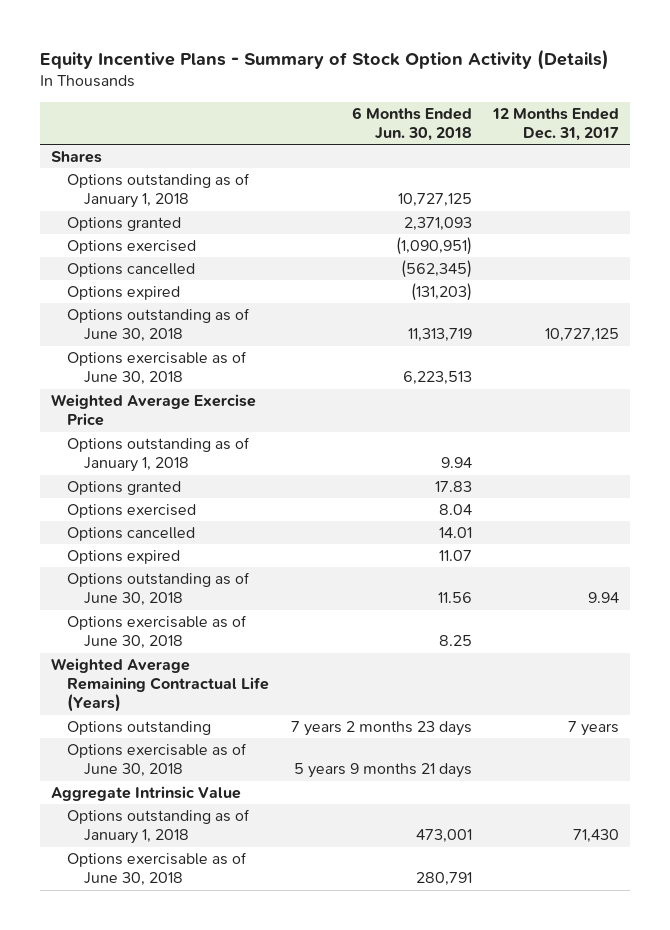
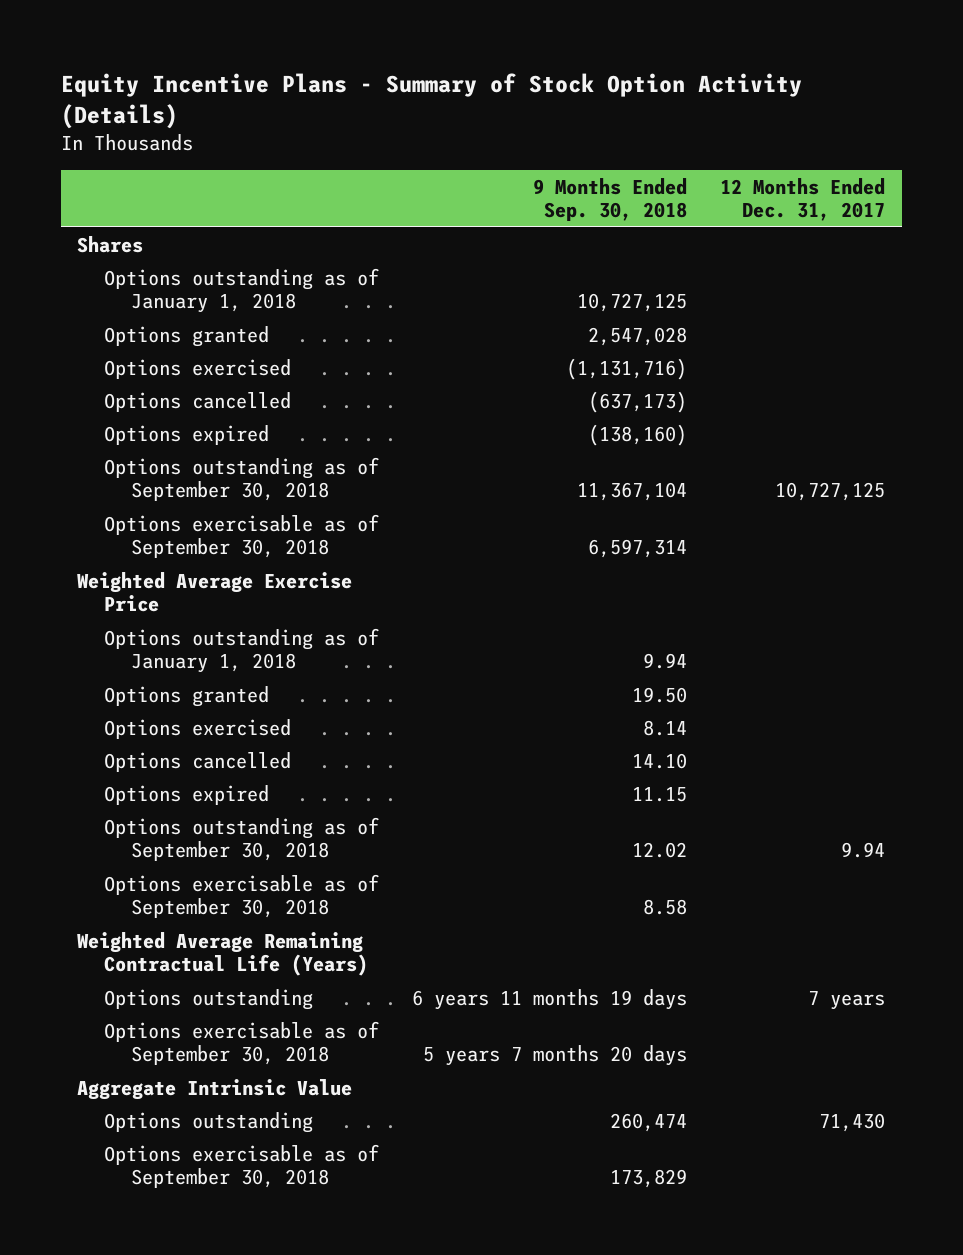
- | 6 Months Ended Jun. 30, 2018 | 12 Months Ended Dec. 31, 2017
+ | 9 Months Ended Sep. 30, 2018 | 12 Months Ended Dec. 31, 2017
- Options outstanding as of June 30, 2018 | 11,313,719 | 10,727,125
- Options exercisable as of June 30, 2018 | 6,223,513 |
+ Options outstanding as of September 30, 2018 | 11,367,104 | 10,727,125
+ Options exercisable as of September 30, 2018 | 6,597,314 |
- Options outstanding as of June 30, 2018 | 11.56 | 9.94
- Options exercisable as of June 30, 2018 | 8.25 |
+ Options outstanding as of September 30, 2018 | 12.02 | 9.94
+ Options exercisable as of September 30, 2018 | 8.58 |
- Options exercisable as of June 30, 2018 | 5 years 9 months 21 days |
+ Options exercisable as of September 30, 2018 | 5 years 7 months 20 days |
- Options outstanding as of January 1, 2018 | 473,001 | 71,430
- Options exercisable as of June 30, 2018 | 280,791 |
+ Options outstanding | 260,474 | 71,430
+ Options exercisable as of September 30, 2018 | 173,829 |

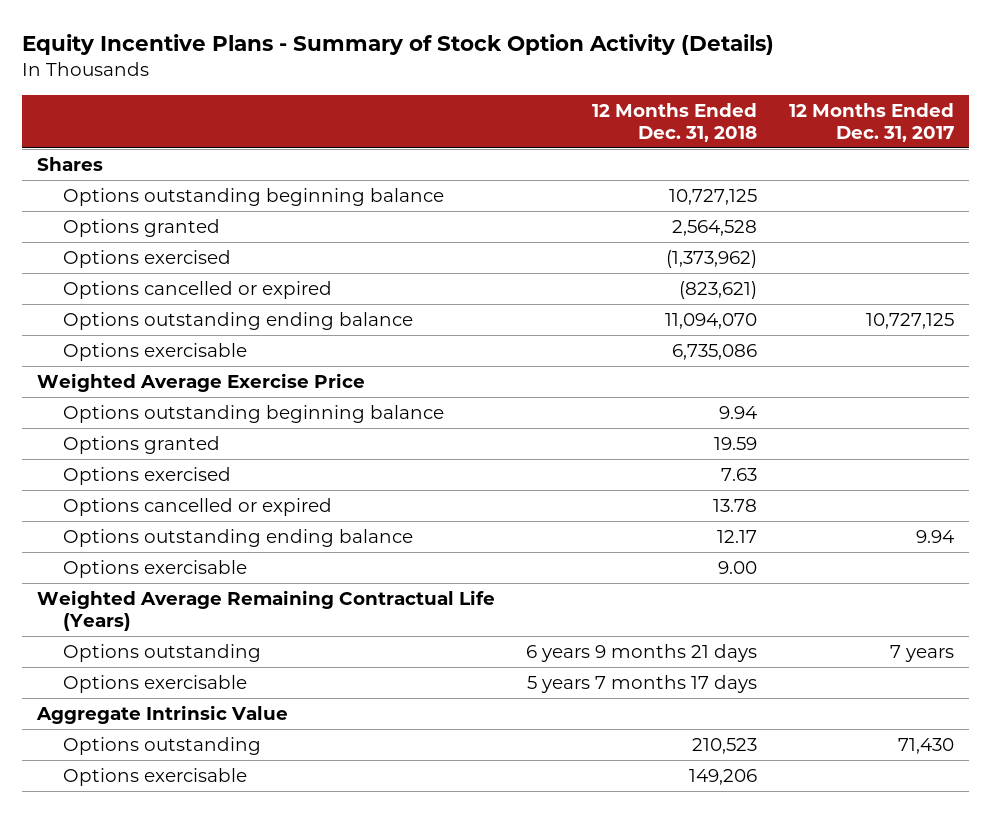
- | 9 Months Ended Sep. 30, 2018 | 12 Months Ended Dec. 31, 2017
+ | 12 Months Ended Dec. 31, 2018 | 12 Months Ended Dec. 31, 2017
- Options outstanding as of January 1, 2018 | 10,727,125 |
+ Options outstanding beginning balance | 10,727,125 |
- Options cancelled | (637,173) |
- Options expired | (138,160) |
- Options outstanding as of September 30, 2018 | 11,367,104 | 10,727,125
- Options exercisable as of September 30, 2018 | 6,597,314 |
+ Options cancelled or expired | (823,621) |
+ Options outstanding ending balance | 11,094,070 | 10,727,125
+ Options exercisable | 6,735,086 |
- Options outstanding as of January 1, 2018 | 9.94 |
+ Options outstanding beginning balance | 9.94 |
- Options cancelled | 14.10 |
- Options expired | 11.15 |
- Options outstanding as of September 30, 2018 | 12.02 | 9.94
- Options exercisable as of September 30, 2018 | 8.58 |
+ Options cancelled or expired | 13.78 |
+ Options outstanding ending balance | 12.17 | 9.94
+ Options exercisable | 9.00 |
- Options exercisable as of September 30, 2018 | 5 years 7 months 20 days |
+ Options exercisable | 5 years 7 months 17 days |
- Options exercisable as of September 30, 2018 | 173,829 |
+ Options exercisable | 149,206 |

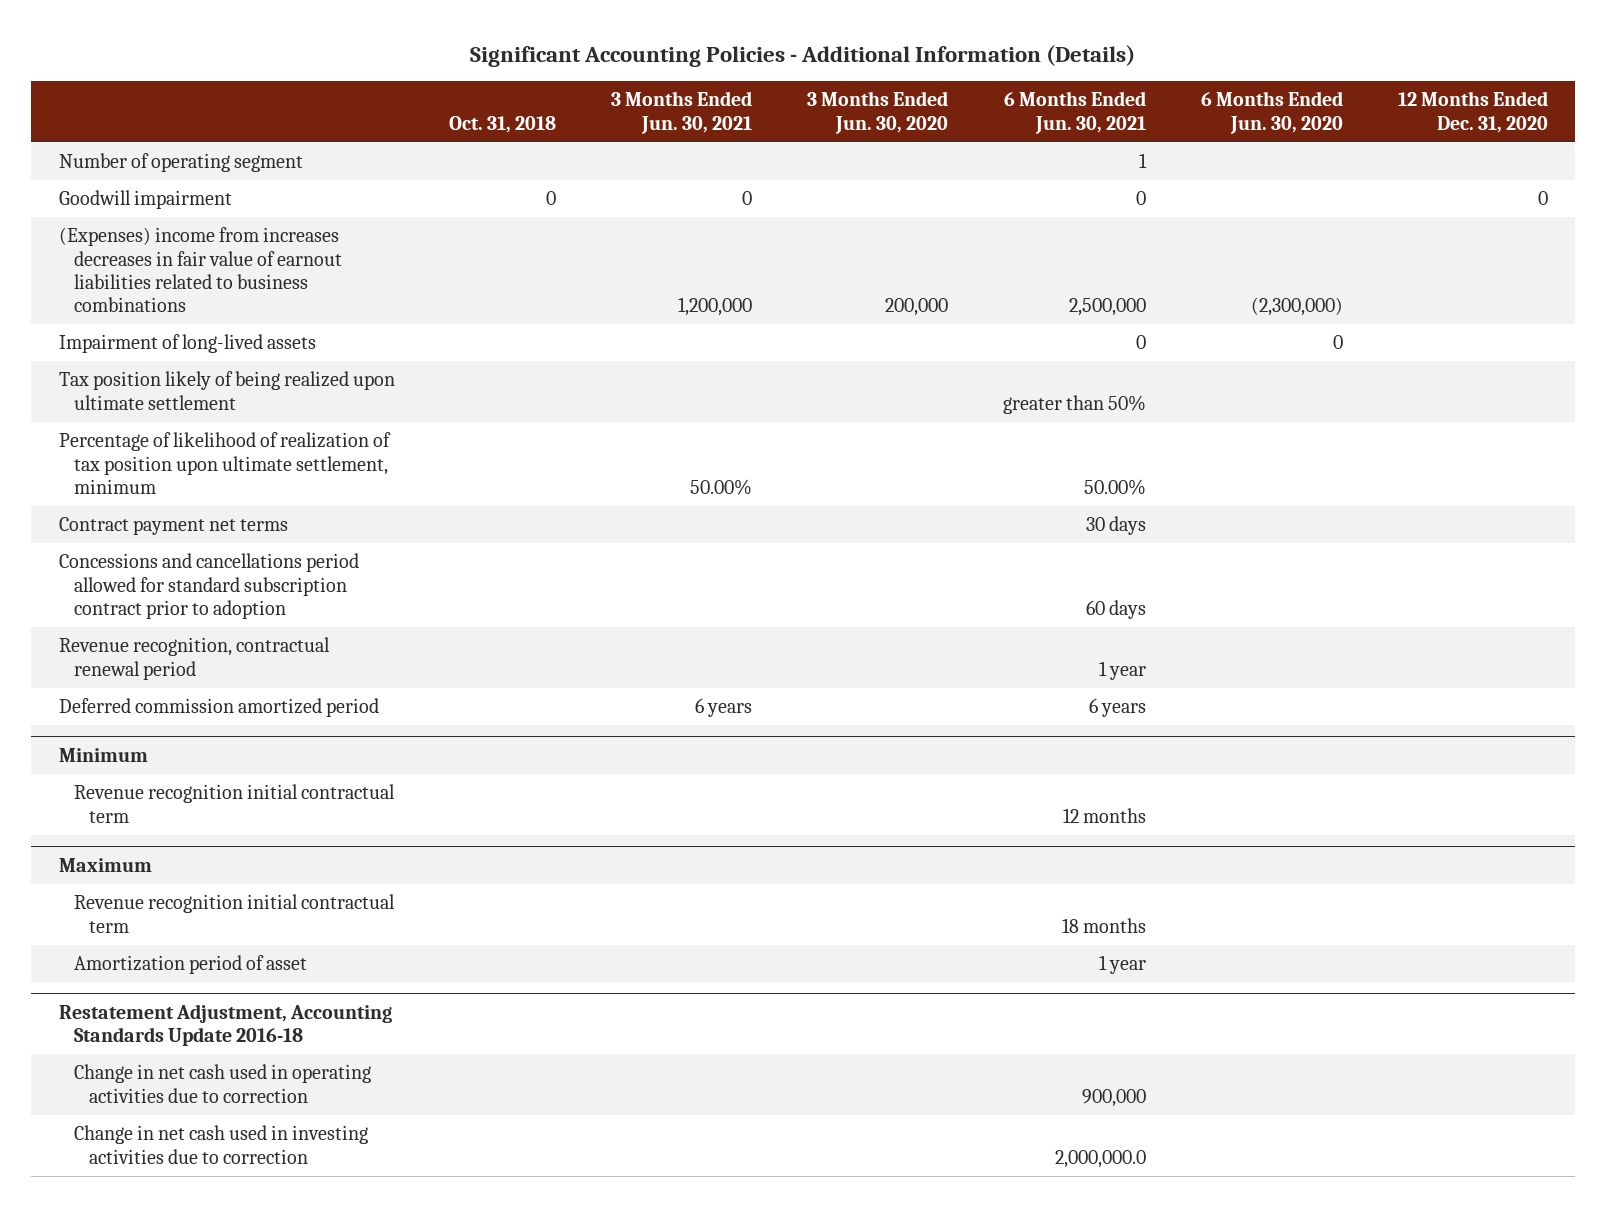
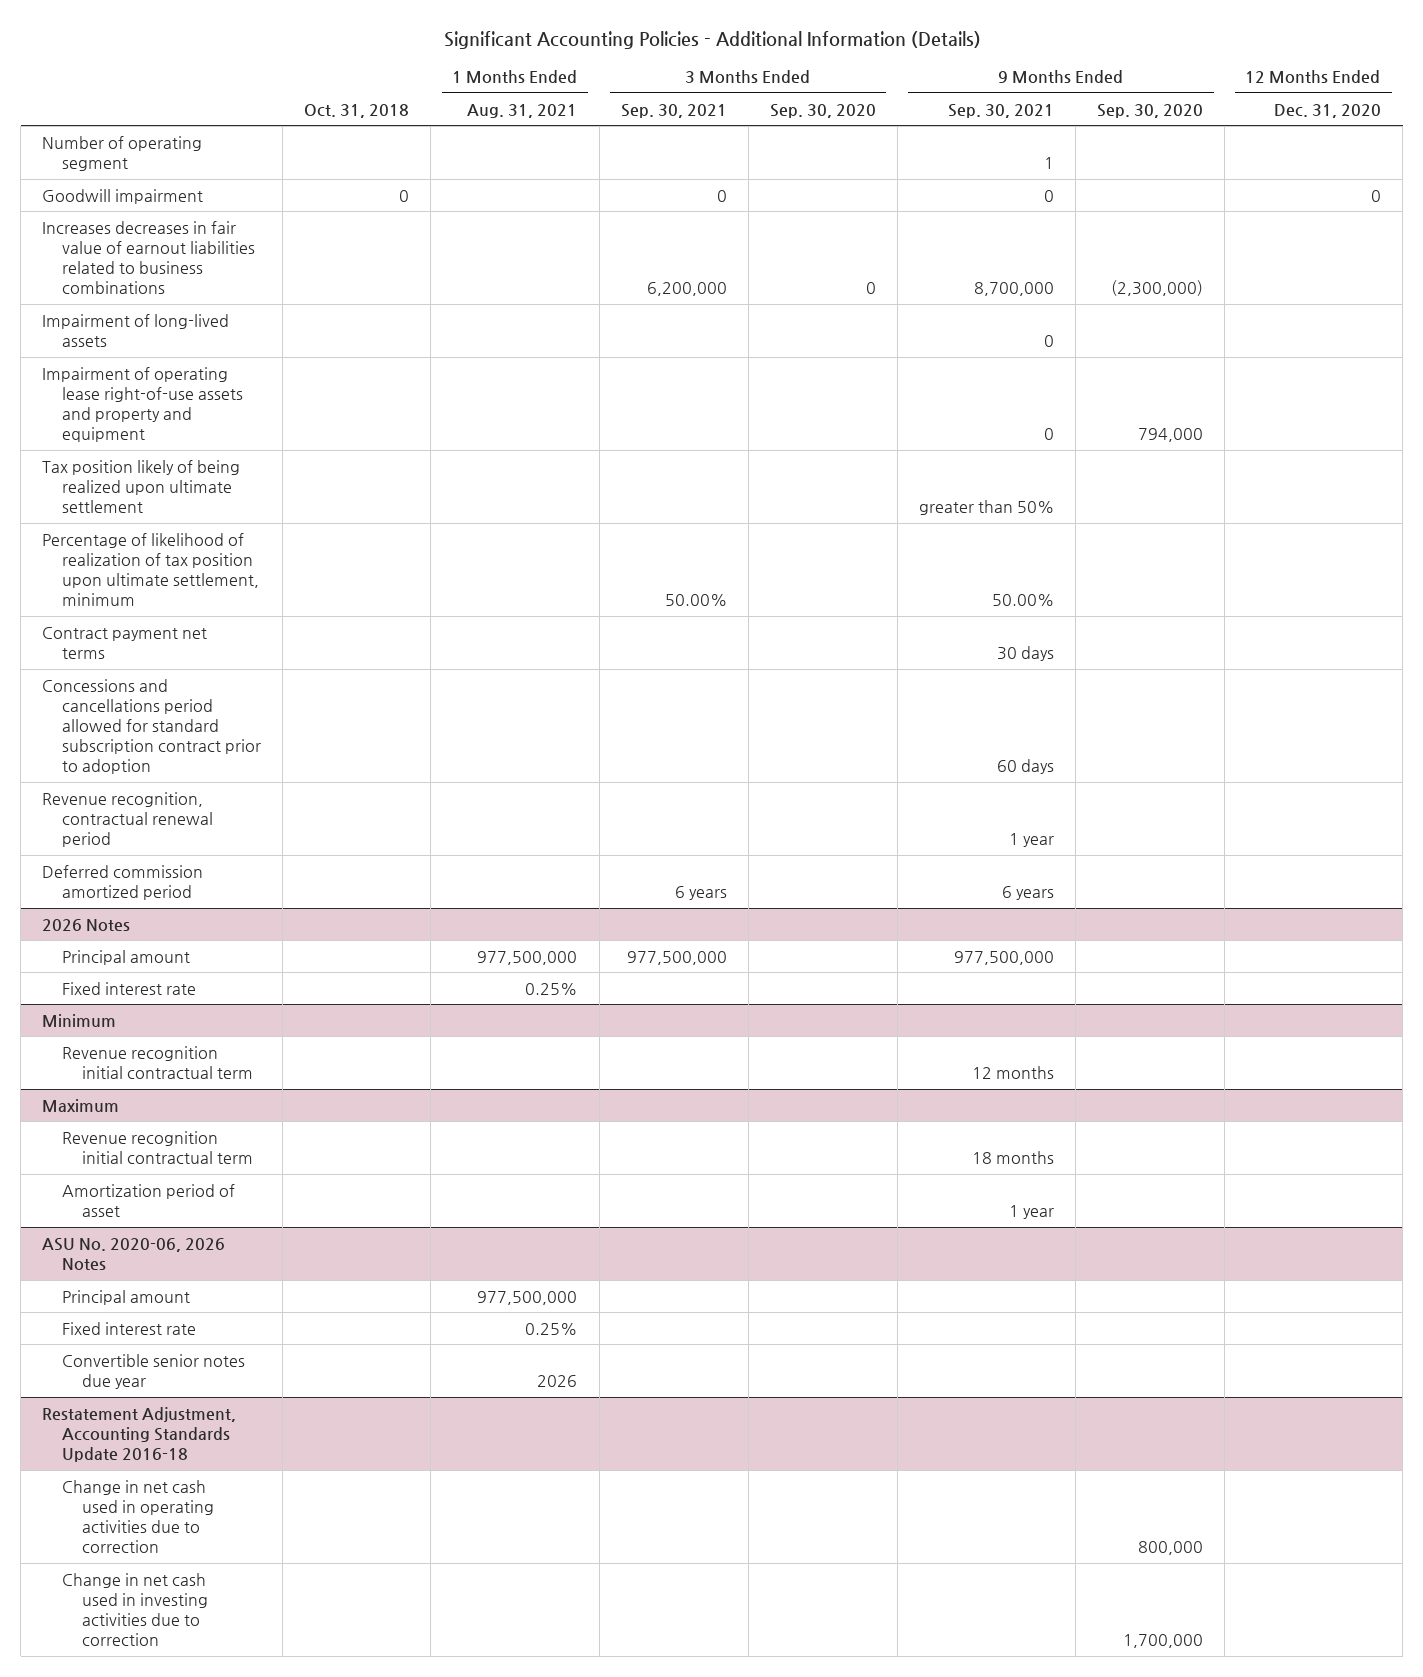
- | Oct. 31, 2018 | 3 Months Ended Jun. 30, 2021 | 3 Months Ended Jun. 30, 2020 | 6 Months Ended Jun. 30, 2021 | 6 Months Ended Jun. 30, 2020 | 12 Months Ended Dec. 31, 2020
+ | Oct. 31, 2018 | 1 Months Ended Aug. 31, 2021 | 3 Months Ended Sep. 30, 2021 | 3 Months Ended Sep. 30, 2020 | 9 Months Ended Sep. 30, 2021 | 9 Months Ended Sep. 30, 2020 | 12 Months Ended Dec. 31, 2020
- (Expenses) income from increases decreases in fair value of earnout liabilities related to business combinations | | 1,200,000 | 200,000 | 2,500,000 | (2,300,000) |
+ Increases decreases in fair value of earnout liabilities related to business combinations | | | 6,200,000 | 0 | 8,700,000 | (2,300,000) |
+ Impairment of operating lease right-of-use assets and property and equipment | | | | | 0 | 794,000 |
+ 2026 Notes
+ Principal amount | | 977,500,000 | 977,500,000 | | 977,500,000 | |
+ Fixed interest rate | | 0.25% | | | | |
+ ASU No. 2020-06, 2026 Notes
+ Principal amount | | 977,500,000 | | | | |
+ Fixed interest rate | | 0.25% | | | | |
+ Convertible senior notes due year | | 2026 | | | | |

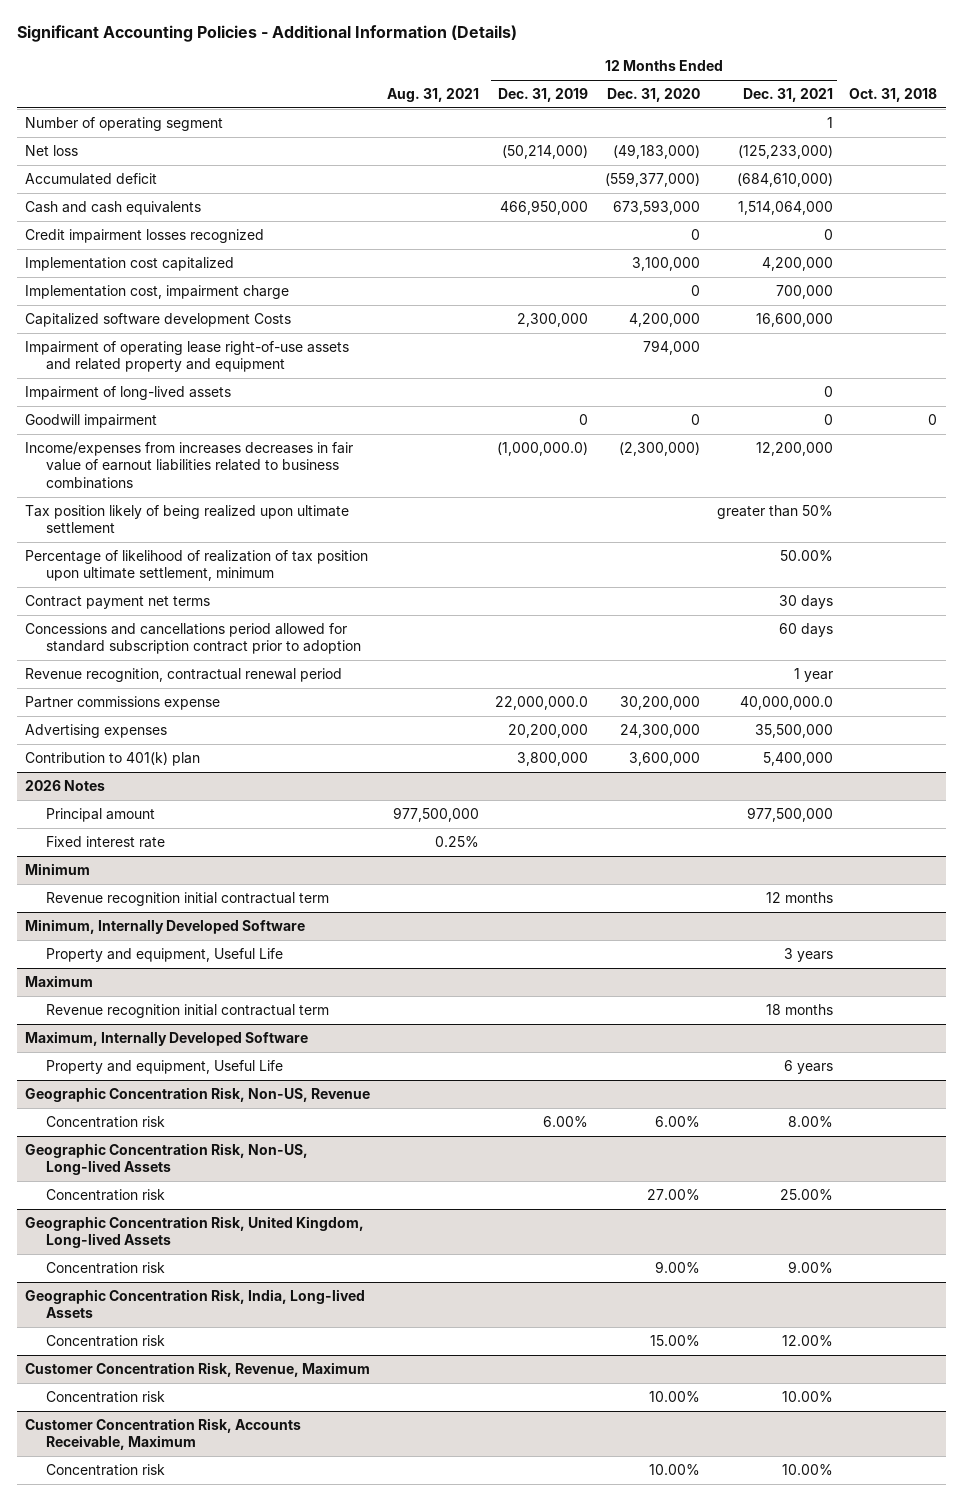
- | Oct. 31, 2018 | 1 Months Ended Aug. 31, 2021 | 3 Months Ended Sep. 30, 2021 | 3 Months Ended Sep. 30, 2020 | 9 Months Ended Sep. 30, 2021 | 9 Months Ended Sep. 30, 2020 | 12 Months Ended Dec. 31, 2020
+ | Aug. 31, 2021 | 12 Months Ended Dec. 31, 2019 | 12 Months Ended Dec. 31, 2020 | 12 Months Ended Dec. 31, 2021 | Oct. 31, 2018
- Increases decreases in fair value of earnout liabilities related to business combinations | | | 6,200,000 | 0 | 8,700,000 | (2,300,000) |
+ Net loss | | (50,214,000) | (49,183,000) | (125,233,000) |
+ Accumulated deficit | | | (559,377,000) | (684,610,000) |
+ Cash and cash equivalents | | 466,950,000 | 673,593,000 | 1,514,064,000 |
+ Credit impairment losses recognized | | | 0 | 0 |
+ Implementation cost capitalized | | | 3,100,000 | 4,200,000 |
+ Implementation cost, impairment charge | | | 0 | 700,000 |
+ Capitalized software development Costs | | 2,300,000 | 4,200,000 | 16,600,000 |
+ Impairment of operating lease right-of-use assets and related property and equipment | | | 794,000 | |
- Impairment of operating lease right-of-use assets and property and equipment | | | | | 0 | 794,000 |
moved down: Goodwill impairment | | 0 | 0 | 0 | 0
+ Income/expenses from increases decreases in fair value of earnout liabilities related to business combinations | | (1,000,000.0) | (2,300,000) | 12,200,000 |
- Deferred commission amortized period | | | 6 years | | 6 years | |
+ Partner commissions expense | | 22,000,000.0 | 30,200,000 | 40,000,000.0 |
+ Advertising expenses | | 20,200,000 | 24,300,000 | 35,500,000 |
+ Contribution to 401(k) plan | | 3,800,000 | 3,600,000 | 5,400,000 |
+ Minimum, Internally Developed Software
+ Property and equipment, Useful Life | | | | 3 years |
@ Maximum
- Amortization period of asset | | | | | 1 year | |
- ASU No. 2020-06, 2026 Notes
- Principal amount | | 977,500,000 | | | | |
- Fixed interest rate | | 0.25% | | | | |
- Convertible senior notes due year | | 2026 | | | | |
- Restatement Adjustment, Accounting Standards Update 2016-18
- Change in net cash used in operating activities due to correction | | | | | | 800,000 |
- Change in net cash used in investing activities due to correction | | | | | | 1,700,000 |
+ Maximum, Internally Developed Software
+ Property and equipment, Useful Life | | | | 6 years |
+ Geographic Concentration Risk, Non-US, Revenue
+ Concentration risk | | 6.00% | 6.00% | 8.00% |
+ Geographic Concentration Risk, Non-US, Long-lived Assets
+ Concentration risk | | | 27.00% | 25.00% |
+ Geographic Concentration Risk, United Kingdom, Long-lived Assets
+ Concentration risk | | | 9.00% | 9.00% |
+ Geographic Concentration Risk, India, Long-lived Assets
+ Concentration risk | | | 15.00% | 12.00% |
+ Customer Concentration Risk, Revenue, Maximum
+ Concentration risk | | | 10.00% | 10.00% |
+ Customer Concentration Risk, Accounts Receivable, Maximum
+ Concentration risk | | | 10.00% | 10.00% |

